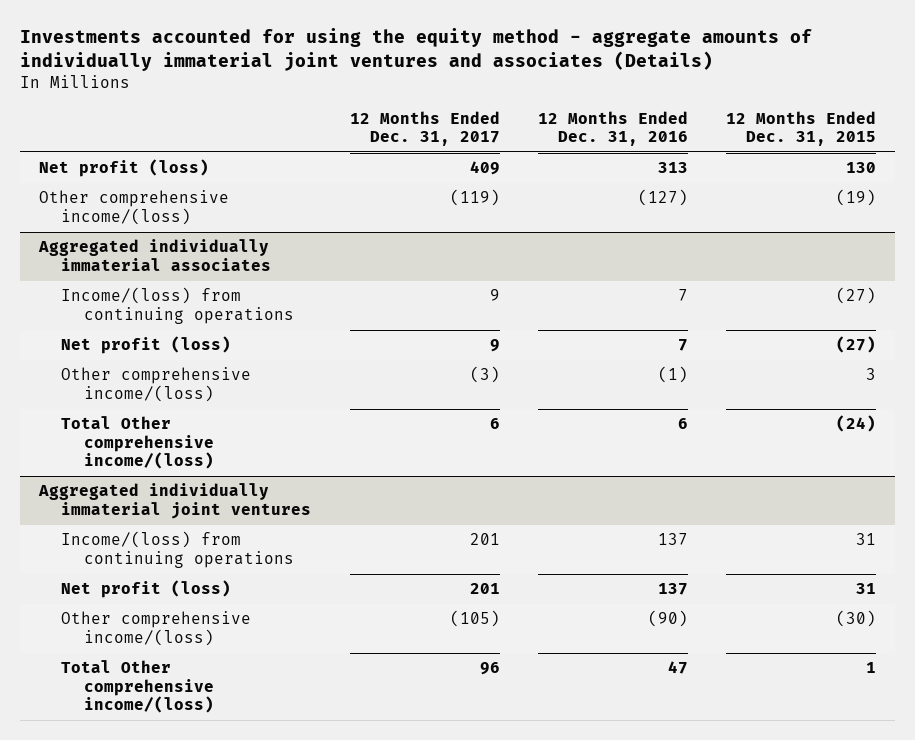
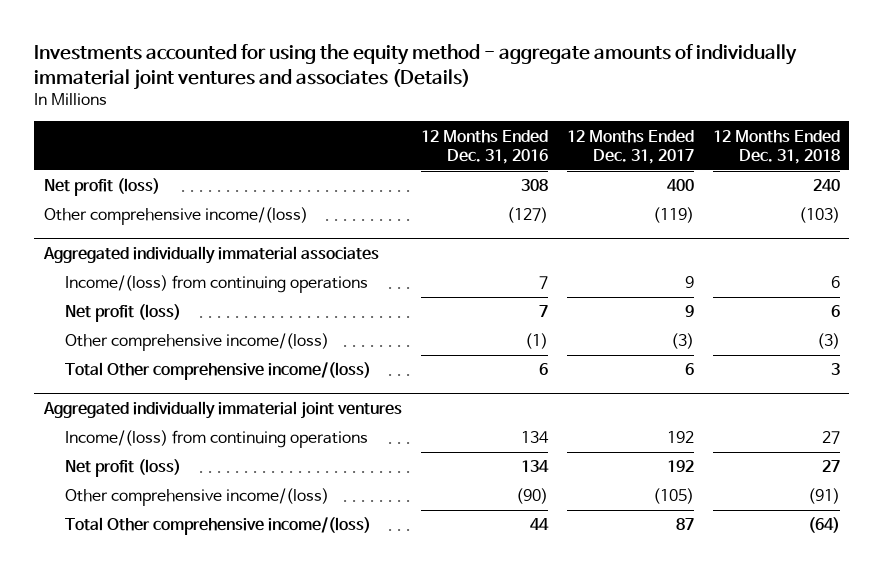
- | 12 Months Ended Dec. 31, 2017 | 12 Months Ended Dec. 31, 2016 | 12 Months Ended Dec. 31, 2015
+ | 12 Months Ended Dec. 31, 2016 | 12 Months Ended Dec. 31, 2017 | 12 Months Ended Dec. 31, 2018
- Net profit (loss) | 409 | 313 | 130
+ Net profit (loss) | 308 | 400 | 240
@ Aggregated individually immaterial joint ventures
- Income/(loss) from continuing operations | 201 | 137 | 31
- Net profit (loss) | 201 | 137 | 31
+ Income/(loss) from continuing operations | 134 | 192 | 27
+ Net profit (loss) | 134 | 192 | 27
- Total Other comprehensive income/(loss) | 96 | 47 | 1
+ Total Other comprehensive income/(loss) | 44 | 87 | (64)

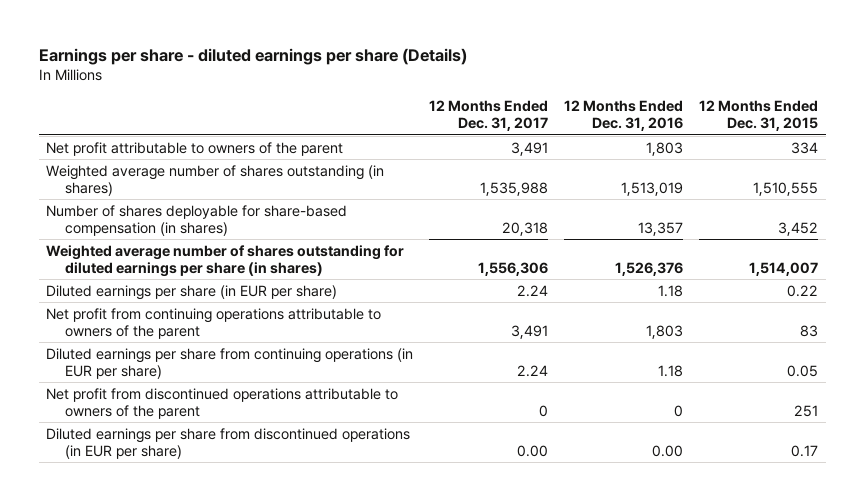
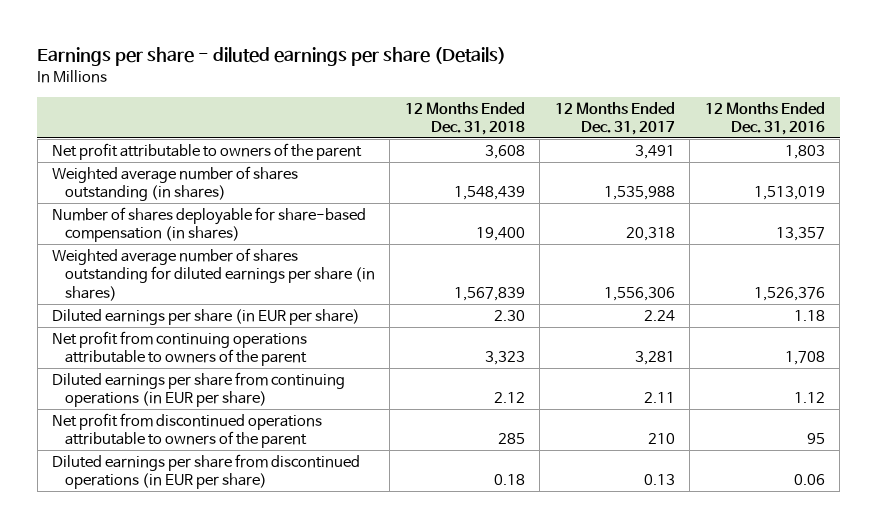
- | 12 Months Ended Dec. 31, 2017 | 12 Months Ended Dec. 31, 2016 | 12 Months Ended Dec. 31, 2015
+ | 12 Months Ended Dec. 31, 2018 | 12 Months Ended Dec. 31, 2017 | 12 Months Ended Dec. 31, 2016
- Net profit from continuing operations attributable to owners of the parent | 3,491 | 1,803 | 83
- Diluted earnings per share from continuing operations (in EUR per share) | 2.24 | 1.18 | 0.05
- Net profit from discontinued operations attributable to owners of the parent | 0 | 0 | 251
- Diluted earnings per share from discontinued operations (in EUR per share) | 0.00 | 0.00 | 0.17
+ Net profit from continuing operations attributable to owners of the parent | 3,323 | 3,281 | 1,708
+ Diluted earnings per share from continuing operations (in EUR per share) | 2.12 | 2.11 | 1.12
+ Net profit from discontinued operations attributable to owners of the parent | 285 | 210 | 95
+ Diluted earnings per share from discontinued operations (in EUR per share) | 0.18 | 0.13 | 0.06

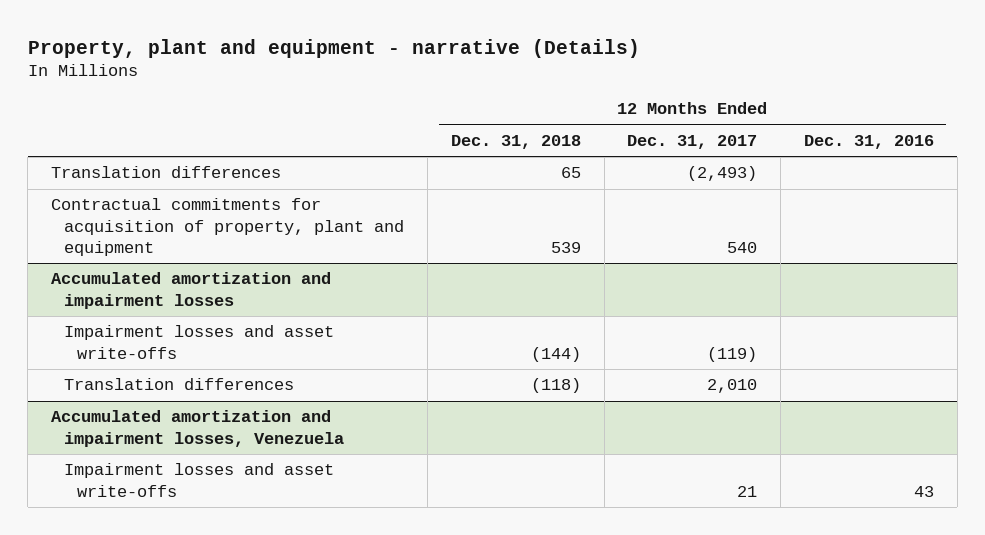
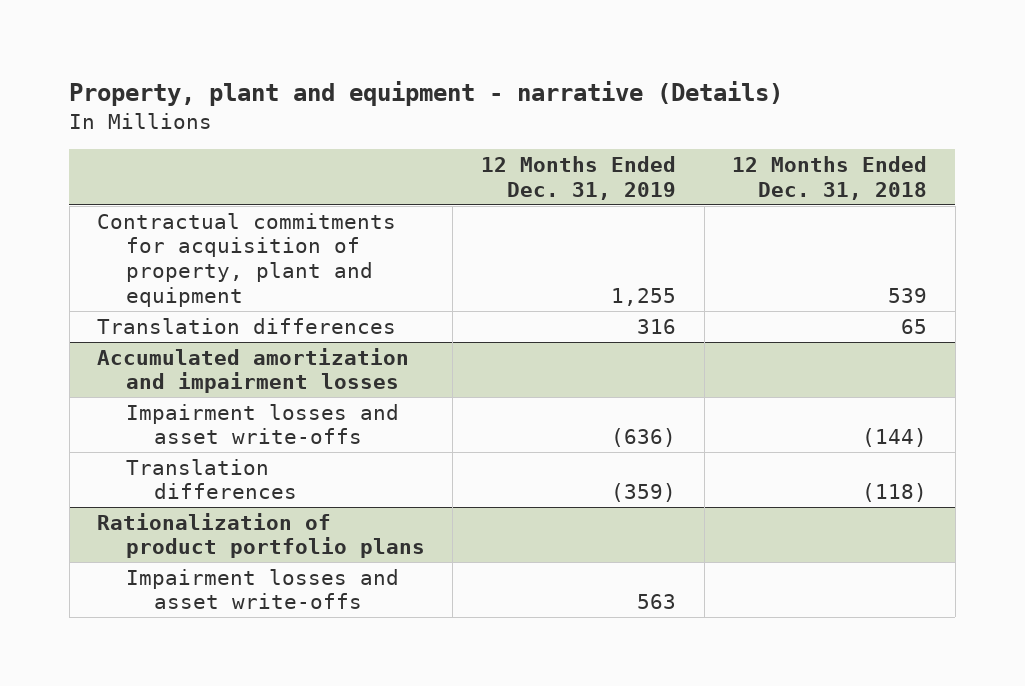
- | 12 Months Ended Dec. 31, 2018 | 12 Months Ended Dec. 31, 2017 | 12 Months Ended Dec. 31, 2016
+ | 12 Months Ended Dec. 31, 2019 | 12 Months Ended Dec. 31, 2018
moved down: Translation differences | 316 | 65
- Accumulated amortization and impairment losses, Venezuela
+ Rationalization of product portfolio plans

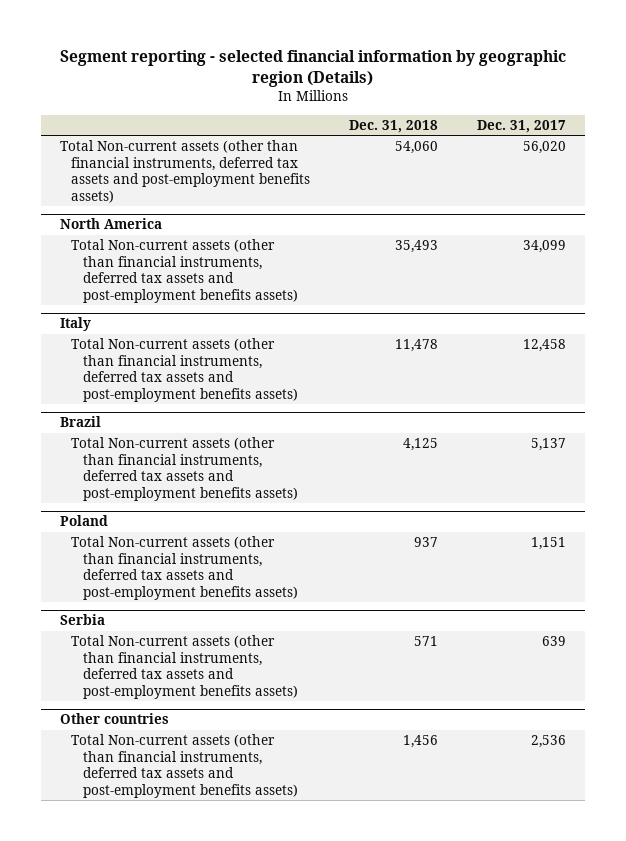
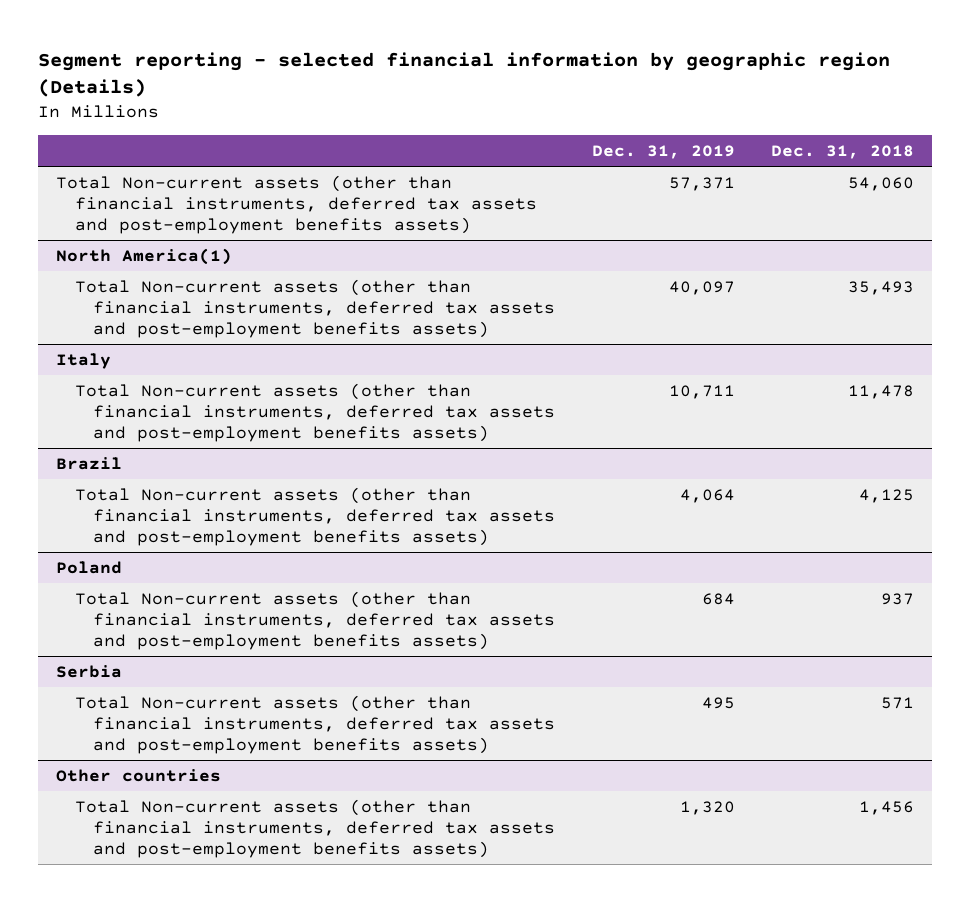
- | Dec. 31, 2018 | Dec. 31, 2017
+ | Dec. 31, 2019 | Dec. 31, 2018
- North America
+ North America(1)

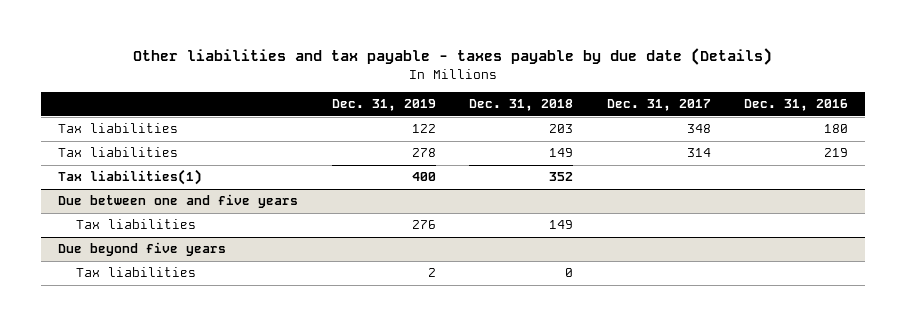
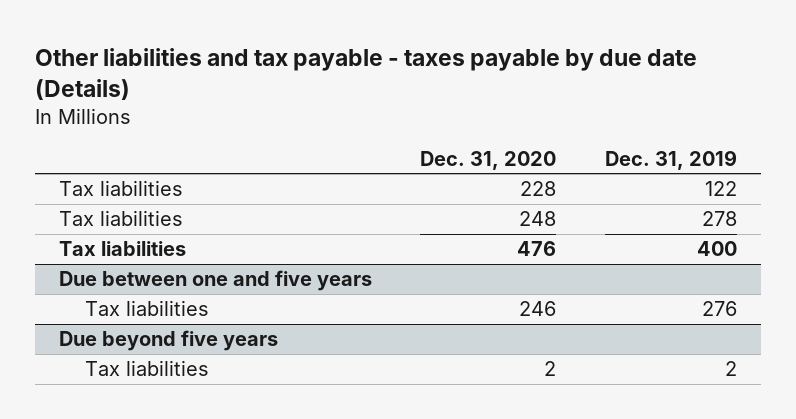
- | Dec. 31, 2019 | Dec. 31, 2018 | Dec. 31, 2017 | Dec. 31, 2016
+ | Dec. 31, 2020 | Dec. 31, 2019
- Tax liabilities(1) | 400 | 352 | |
+ Tax liabilities | 476 | 400

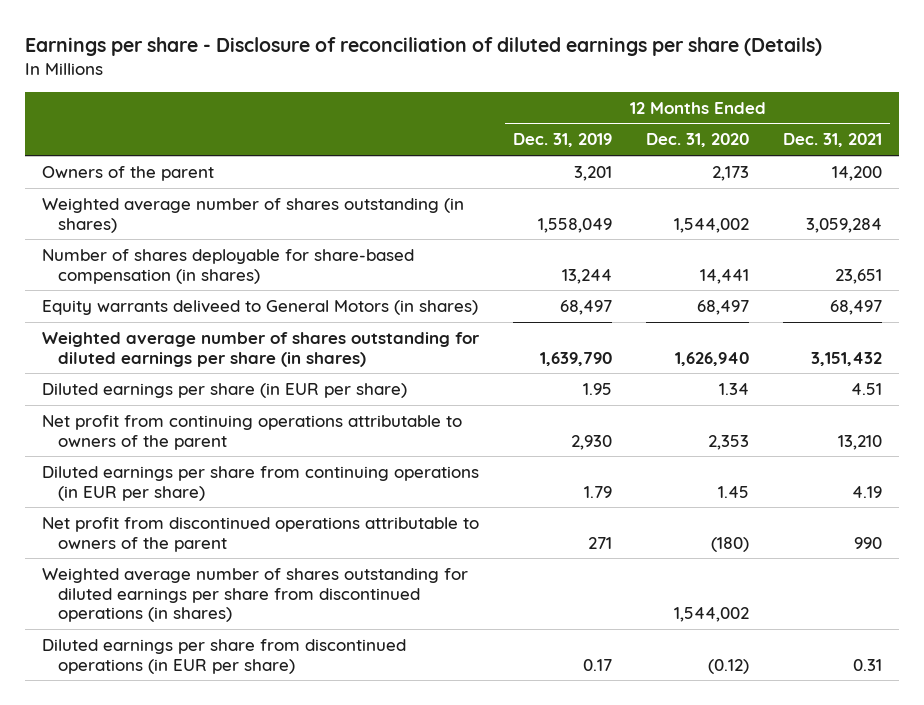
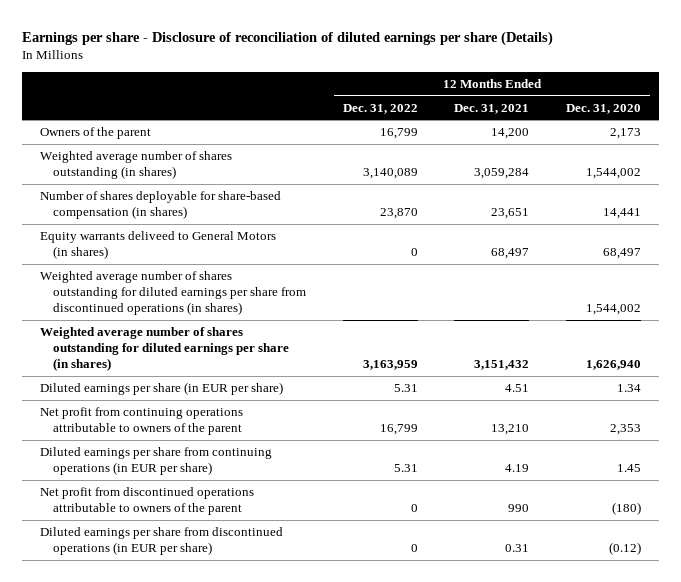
- | 12 Months Ended Dec. 31, 2019 | 12 Months Ended Dec. 31, 2020 | 12 Months Ended Dec. 31, 2021
+ | 12 Months Ended Dec. 31, 2022 | 12 Months Ended Dec. 31, 2021 | 12 Months Ended Dec. 31, 2020
moved up: Weighted average number of shares outstanding for diluted earnings per share from discontinued operations (in shares) | | | 1,544,002

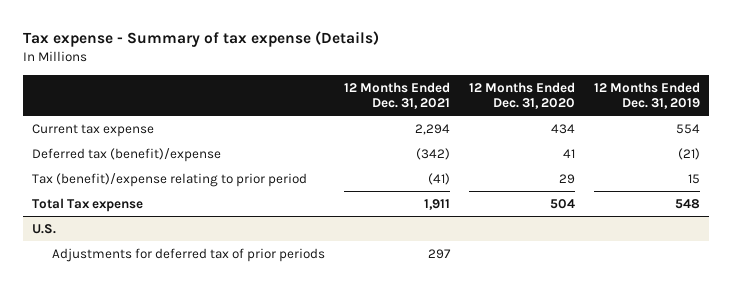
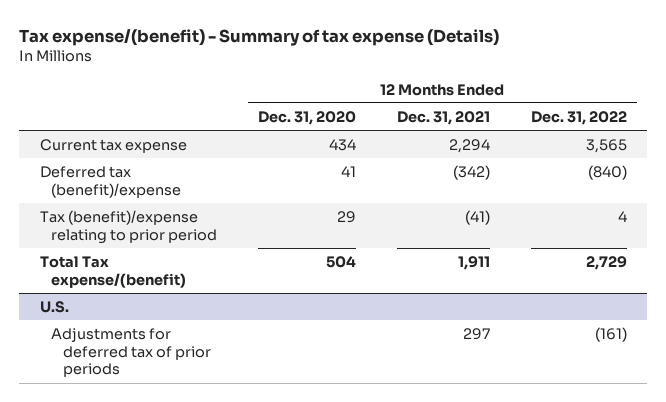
- Tax expense - Summary of tax expense (Details)
+ Tax expense/(benefit) - Summary of tax expense (Details)
- | 12 Months Ended Dec. 31, 2021 | 12 Months Ended Dec. 31, 2020 | 12 Months Ended Dec. 31, 2019
+ | 12 Months Ended Dec. 31, 2020 | 12 Months Ended Dec. 31, 2021 | 12 Months Ended Dec. 31, 2022
- Total Tax expense | 1,911 | 504 | 548
+ Total Tax expense/(benefit) | 504 | 1,911 | 2,729

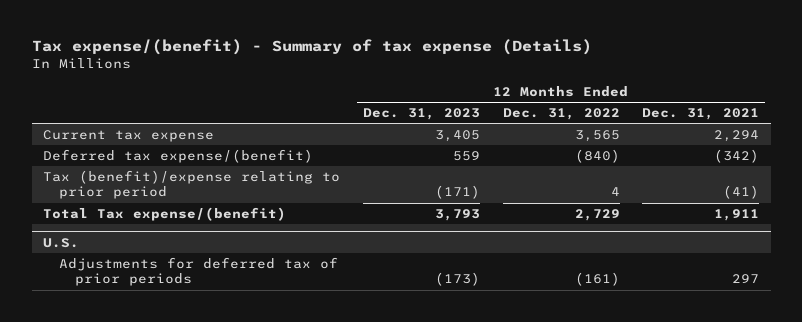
- | 12 Months Ended Dec. 31, 2020 | 12 Months Ended Dec. 31, 2021 | 12 Months Ended Dec. 31, 2022
+ | 12 Months Ended Dec. 31, 2023 | 12 Months Ended Dec. 31, 2022 | 12 Months Ended Dec. 31, 2021
- Deferred tax (benefit)/expense | 41 | (342) | (840)
+ Deferred tax expense/(benefit) | 559 | (840) | (342)

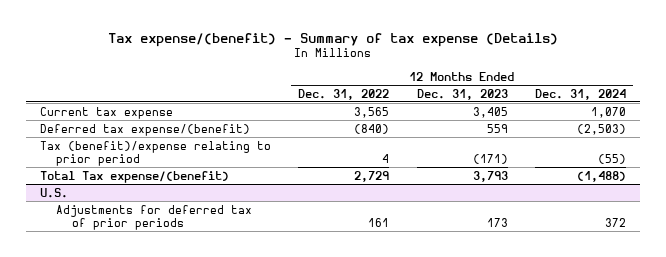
- | 12 Months Ended Dec. 31, 2023 | 12 Months Ended Dec. 31, 2022 | 12 Months Ended Dec. 31, 2021
+ | 12 Months Ended Dec. 31, 2022 | 12 Months Ended Dec. 31, 2023 | 12 Months Ended Dec. 31, 2024
@ U.S.
- Adjustments for deferred tax of prior periods | (173) | (161) | 297
+ Adjustments for deferred tax of prior periods | 161 | 173 | 372

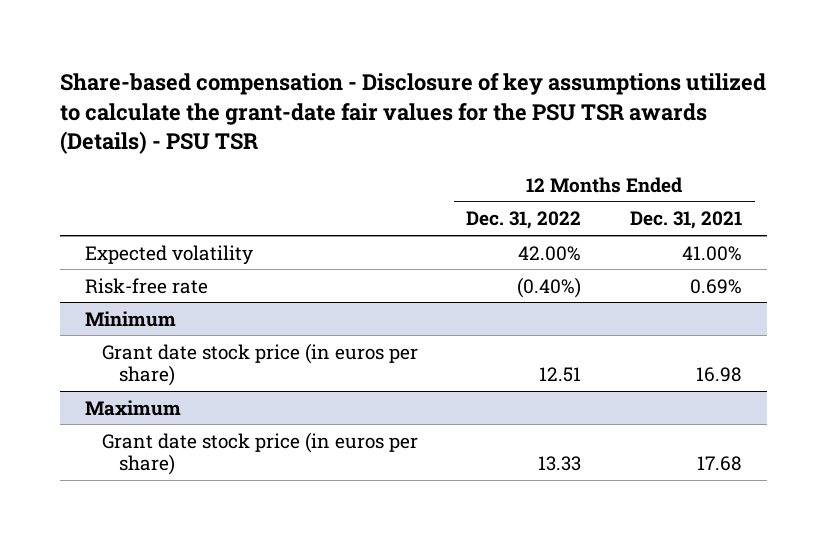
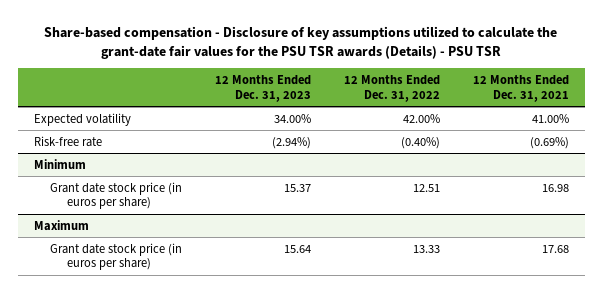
- | 12 Months Ended Dec. 31, 2022 | 12 Months Ended Dec. 31, 2021
+ | 12 Months Ended Dec. 31, 2023 | 12 Months Ended Dec. 31, 2022 | 12 Months Ended Dec. 31, 2021
- Risk-free rate | (0.40%) | 0.69%
+ Risk-free rate | (2.94%) | (0.40%) | (0.69%)

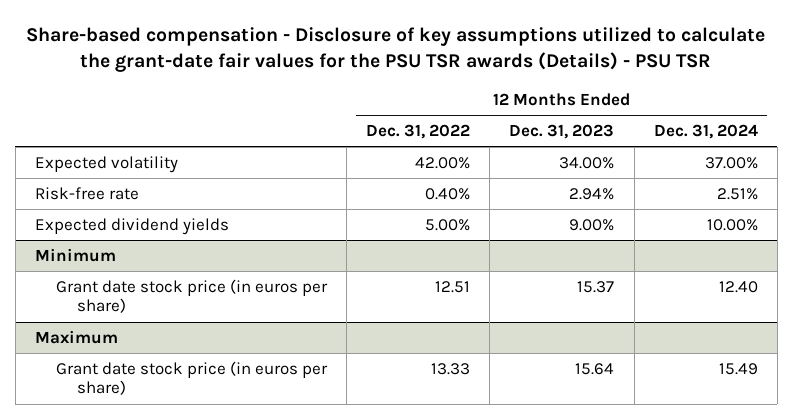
- | 12 Months Ended Dec. 31, 2023 | 12 Months Ended Dec. 31, 2022 | 12 Months Ended Dec. 31, 2021
+ | 12 Months Ended Dec. 31, 2022 | 12 Months Ended Dec. 31, 2023 | 12 Months Ended Dec. 31, 2024
- Risk-free rate | (2.94%) | (0.40%) | (0.69%)
+ Risk-free rate | 0.40% | 2.94% | 2.51%
+ Expected dividend yields | 5.00% | 9.00% | 10.00%

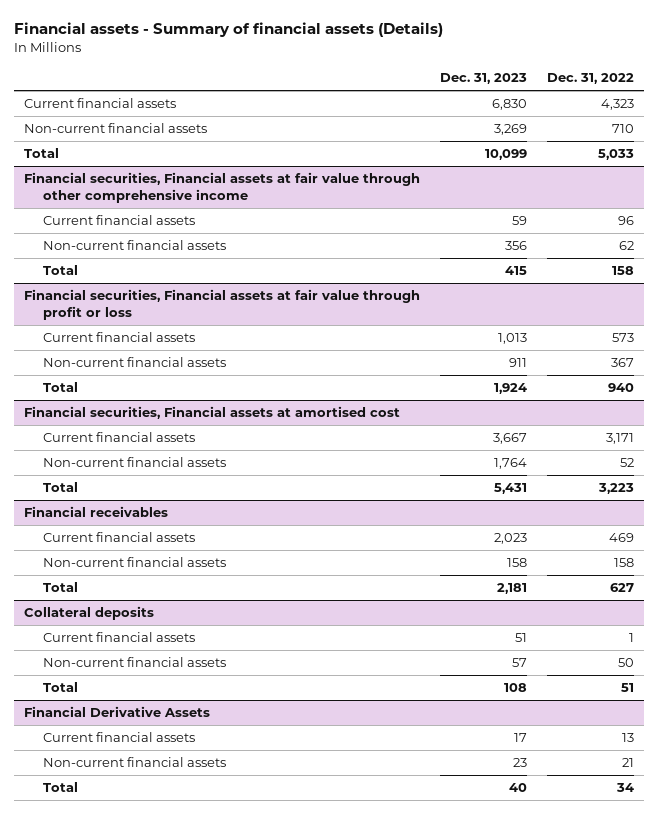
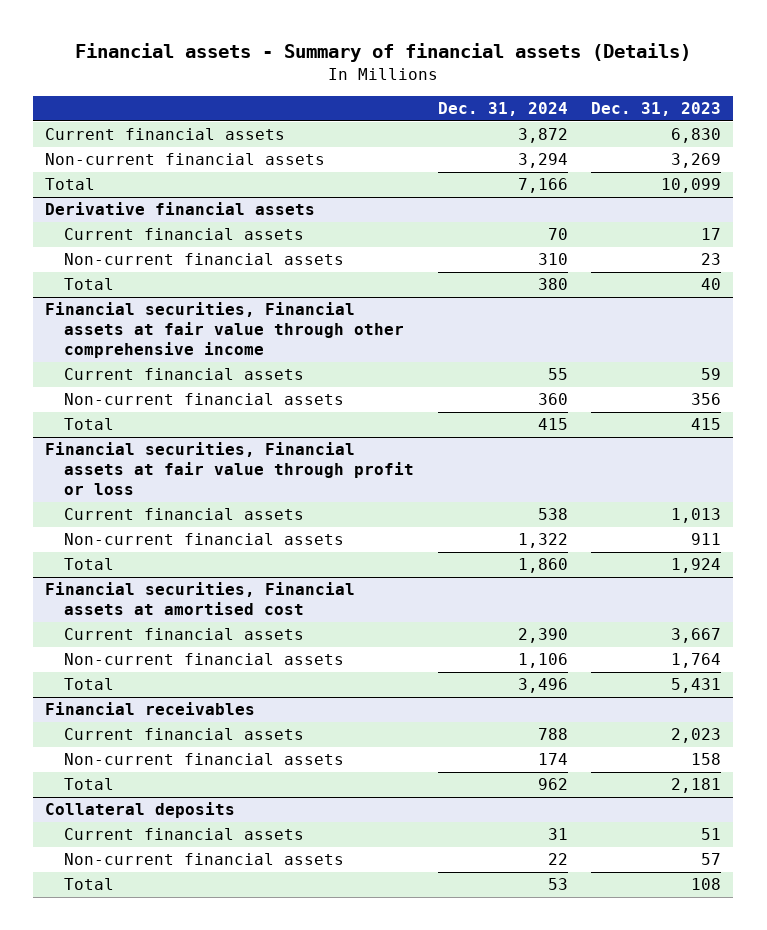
- | Dec. 31, 2023 | Dec. 31, 2022
+ | Dec. 31, 2024 | Dec. 31, 2023
+ Derivative financial assets
+ Current financial assets | 70 | 17
+ Non-current financial assets | 310 | 23
+ Total | 380 | 40
- Financial Derivative Assets
- Current financial assets | 17 | 13
- Non-current financial assets | 23 | 21
- Total | 40 | 34

